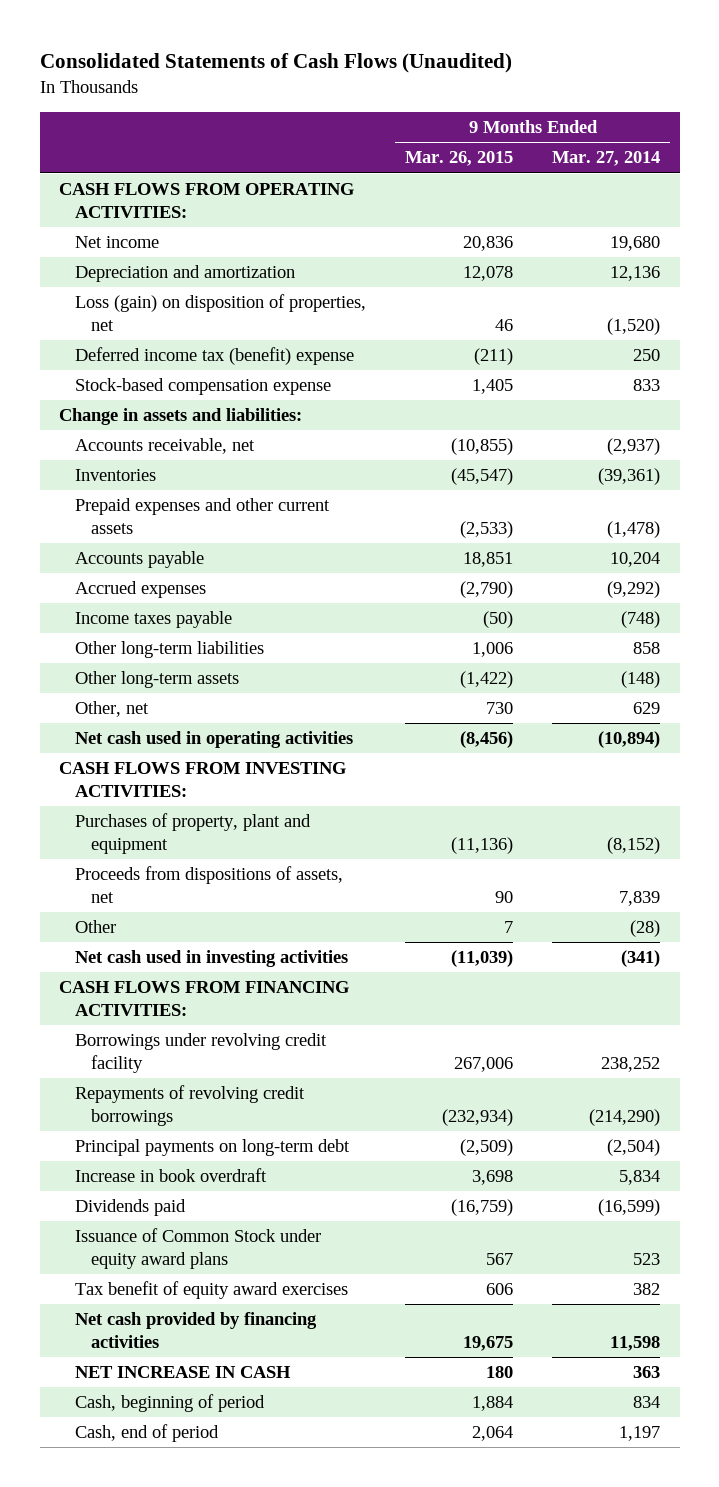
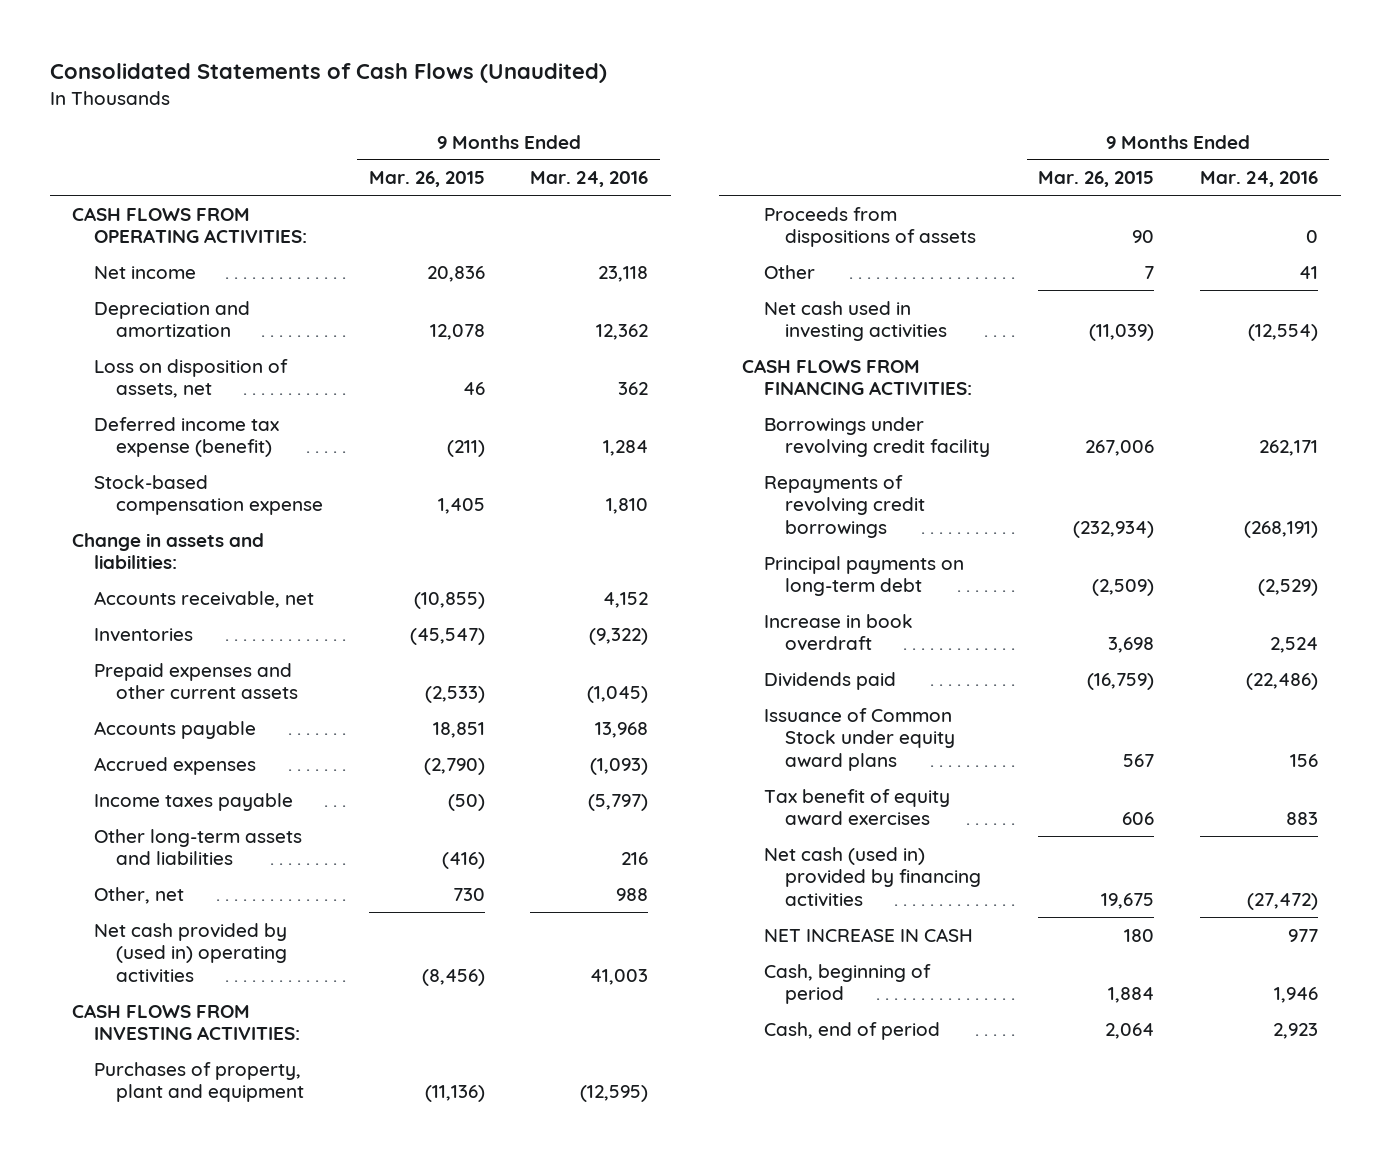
- | 9 Months Ended Mar. 26, 2015 | 9 Months Ended Mar. 27, 2014
+ | 9 Months Ended Mar. 26, 2015 | 9 Months Ended Mar. 24, 2016
- Loss (gain) on disposition of properties, net | 46 | (1,520)
- Deferred income tax (benefit) expense | (211) | 250
+ Loss on disposition of assets, net | 46 | 362
+ Deferred income tax expense (benefit) | (211) | 1,284
- Other long-term liabilities | 1,006 | 858
- Other long-term assets | (1,422) | (148)
+ Other long-term assets and liabilities | (416) | 216
- Net cash used in operating activities | (8,456) | (10,894)
+ Net cash provided by (used in) operating activities | (8,456) | 41,003
- Proceeds from dispositions of assets, net | 90 | 7,839
+ Proceeds from dispositions of assets | 90 | 0
- Net cash provided by financing activities | 19,675 | 11,598
+ Net cash (used in) provided by financing activities | 19,675 | (27,472)

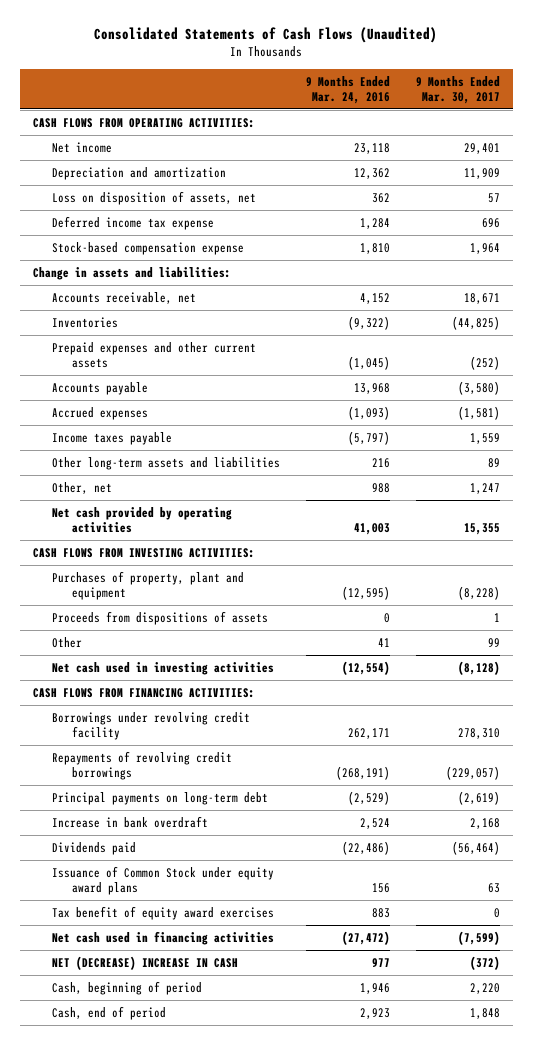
- | 9 Months Ended Mar. 26, 2015 | 9 Months Ended Mar. 24, 2016
+ | 9 Months Ended Mar. 24, 2016 | 9 Months Ended Mar. 30, 2017
- Deferred income tax expense (benefit) | (211) | 1,284
+ Deferred income tax expense | 1,284 | 696
- Net cash provided by (used in) operating activities | (8,456) | 41,003
+ Net cash provided by operating activities | 41,003 | 15,355
- Increase in book overdraft | 3,698 | 2,524
+ Increase in bank overdraft | 2,524 | 2,168
- Net cash (used in) provided by financing activities | 19,675 | (27,472)
- NET INCREASE IN CASH | 180 | 977
+ Net cash used in financing activities | (27,472) | (7,599)
+ NET (DECREASE) INCREASE IN CASH | 977 | (372)

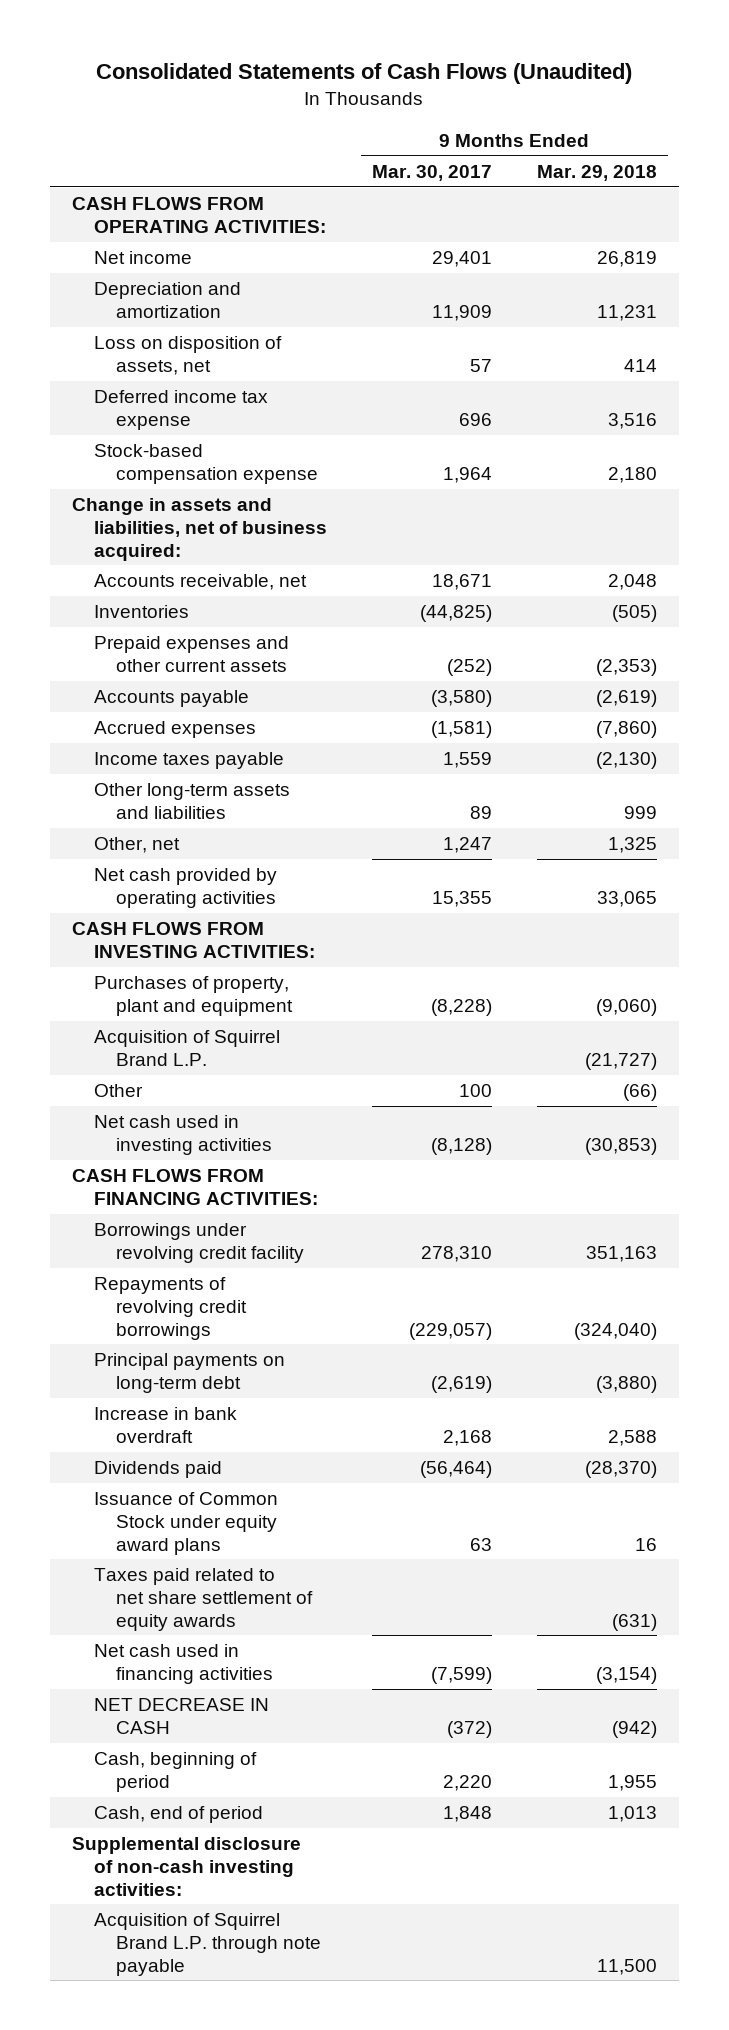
- | 9 Months Ended Mar. 24, 2016 | 9 Months Ended Mar. 30, 2017
+ | 9 Months Ended Mar. 30, 2017 | 9 Months Ended Mar. 29, 2018
- Change in assets and liabilities:
+ Change in assets and liabilities, net of business acquired:
- Proceeds from dispositions of assets | 0 | 1
- Other | 41 | 99
+ Acquisition of Squirrel Brand L.P. | | (21,727)
+ Other | 100 | (66)
- Tax benefit of equity award exercises | 883 | 0
+ Taxes paid related to net share settlement of equity awards | | (631)
- NET (DECREASE) INCREASE IN CASH | 977 | (372)
+ NET DECREASE IN CASH | (372) | (942)
+ Supplemental disclosure of non-cash investing activities:
+ Acquisition of Squirrel Brand L.P. through note payable | | 11,500

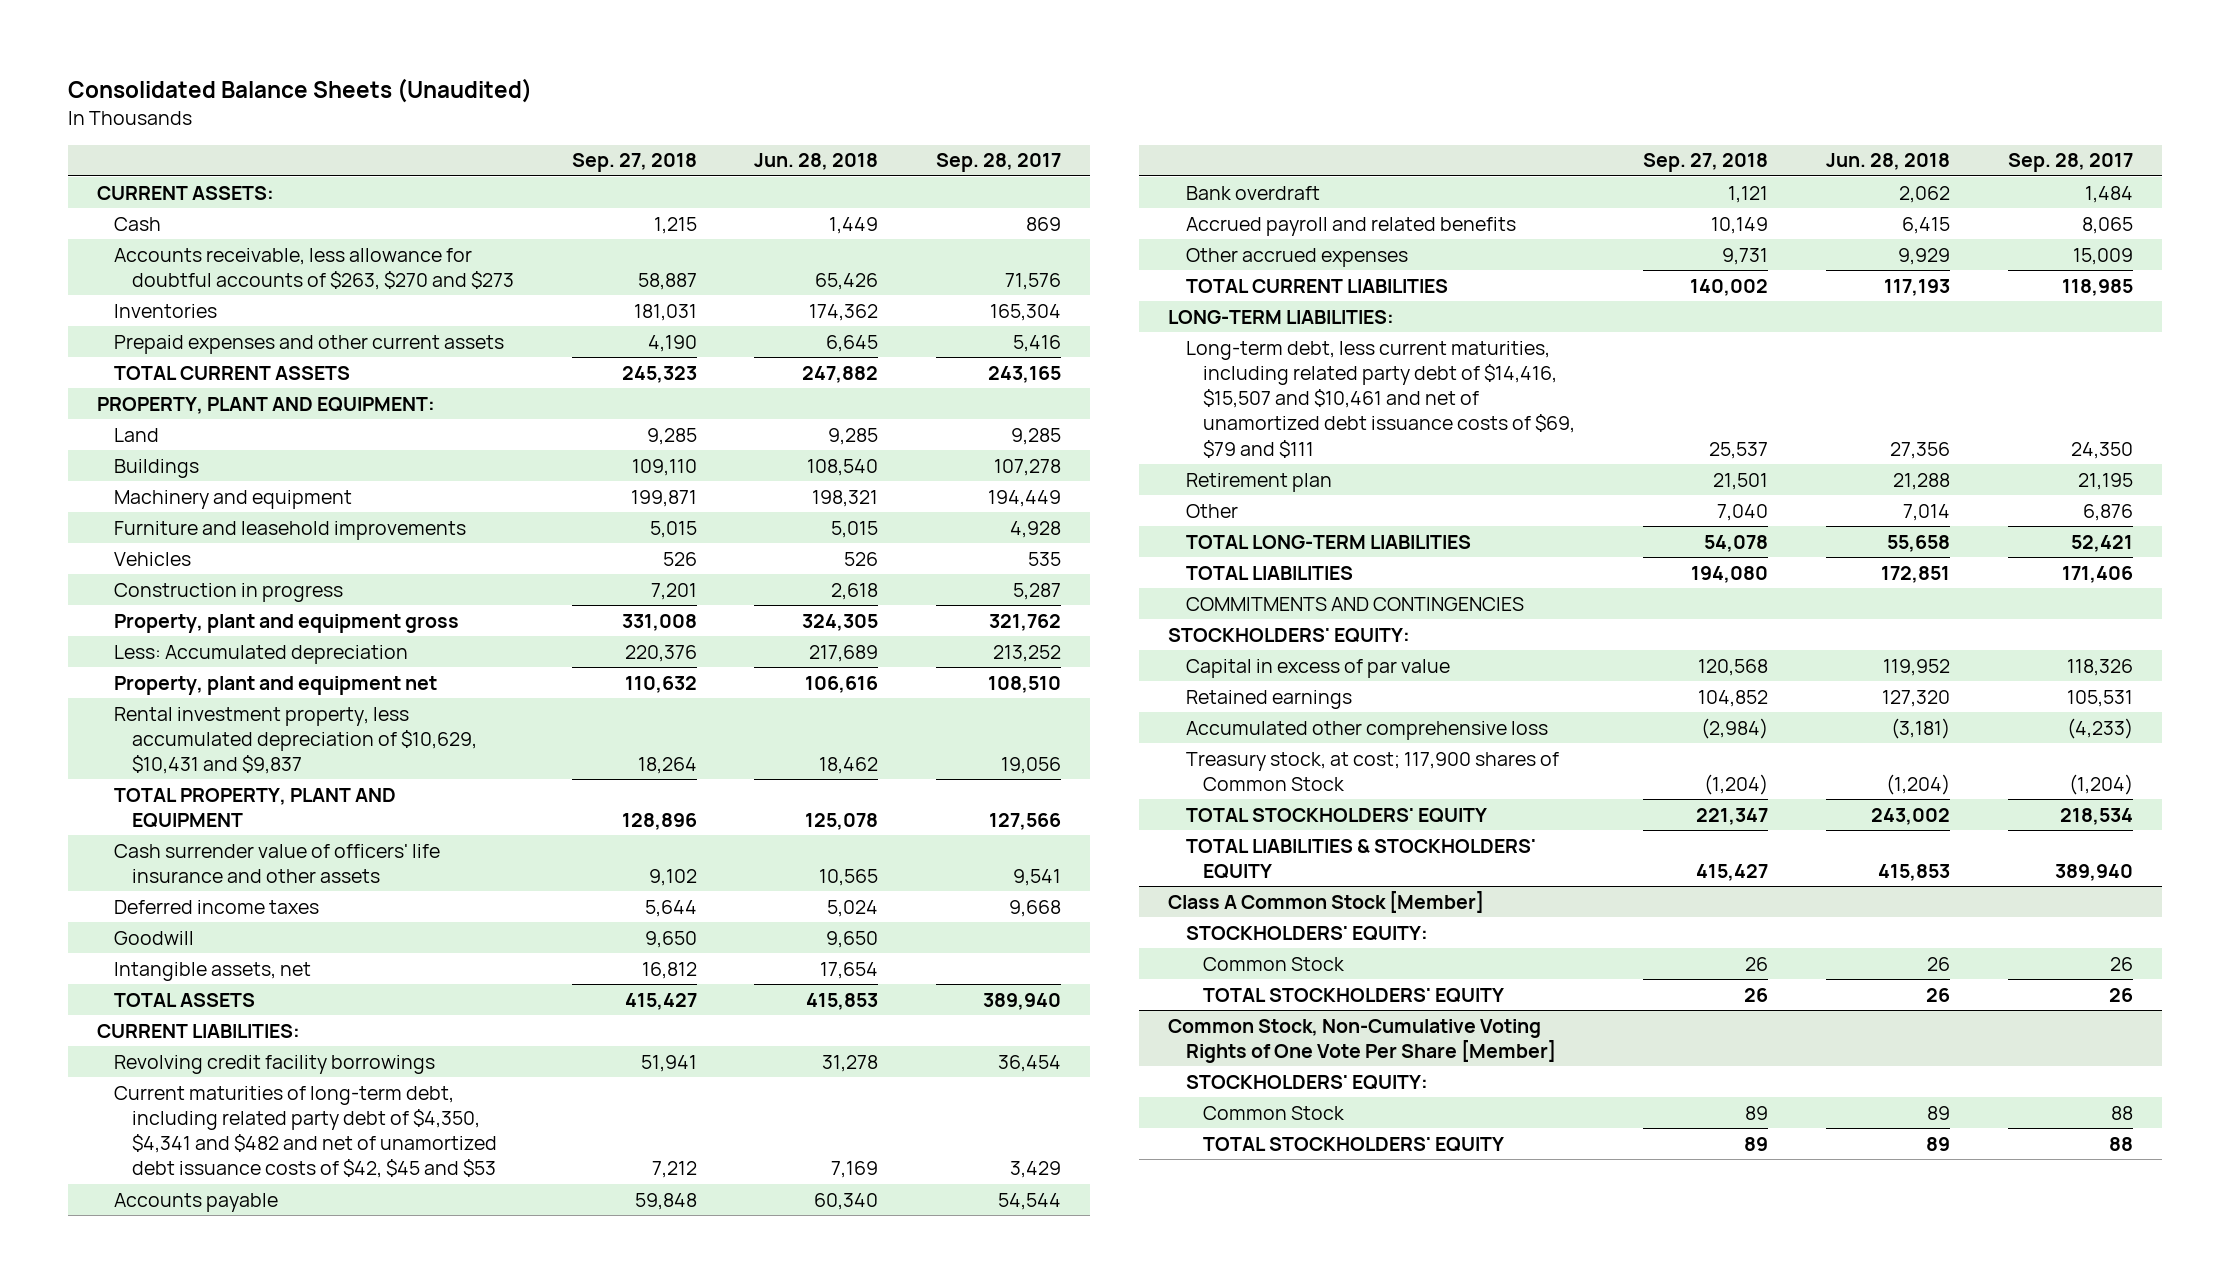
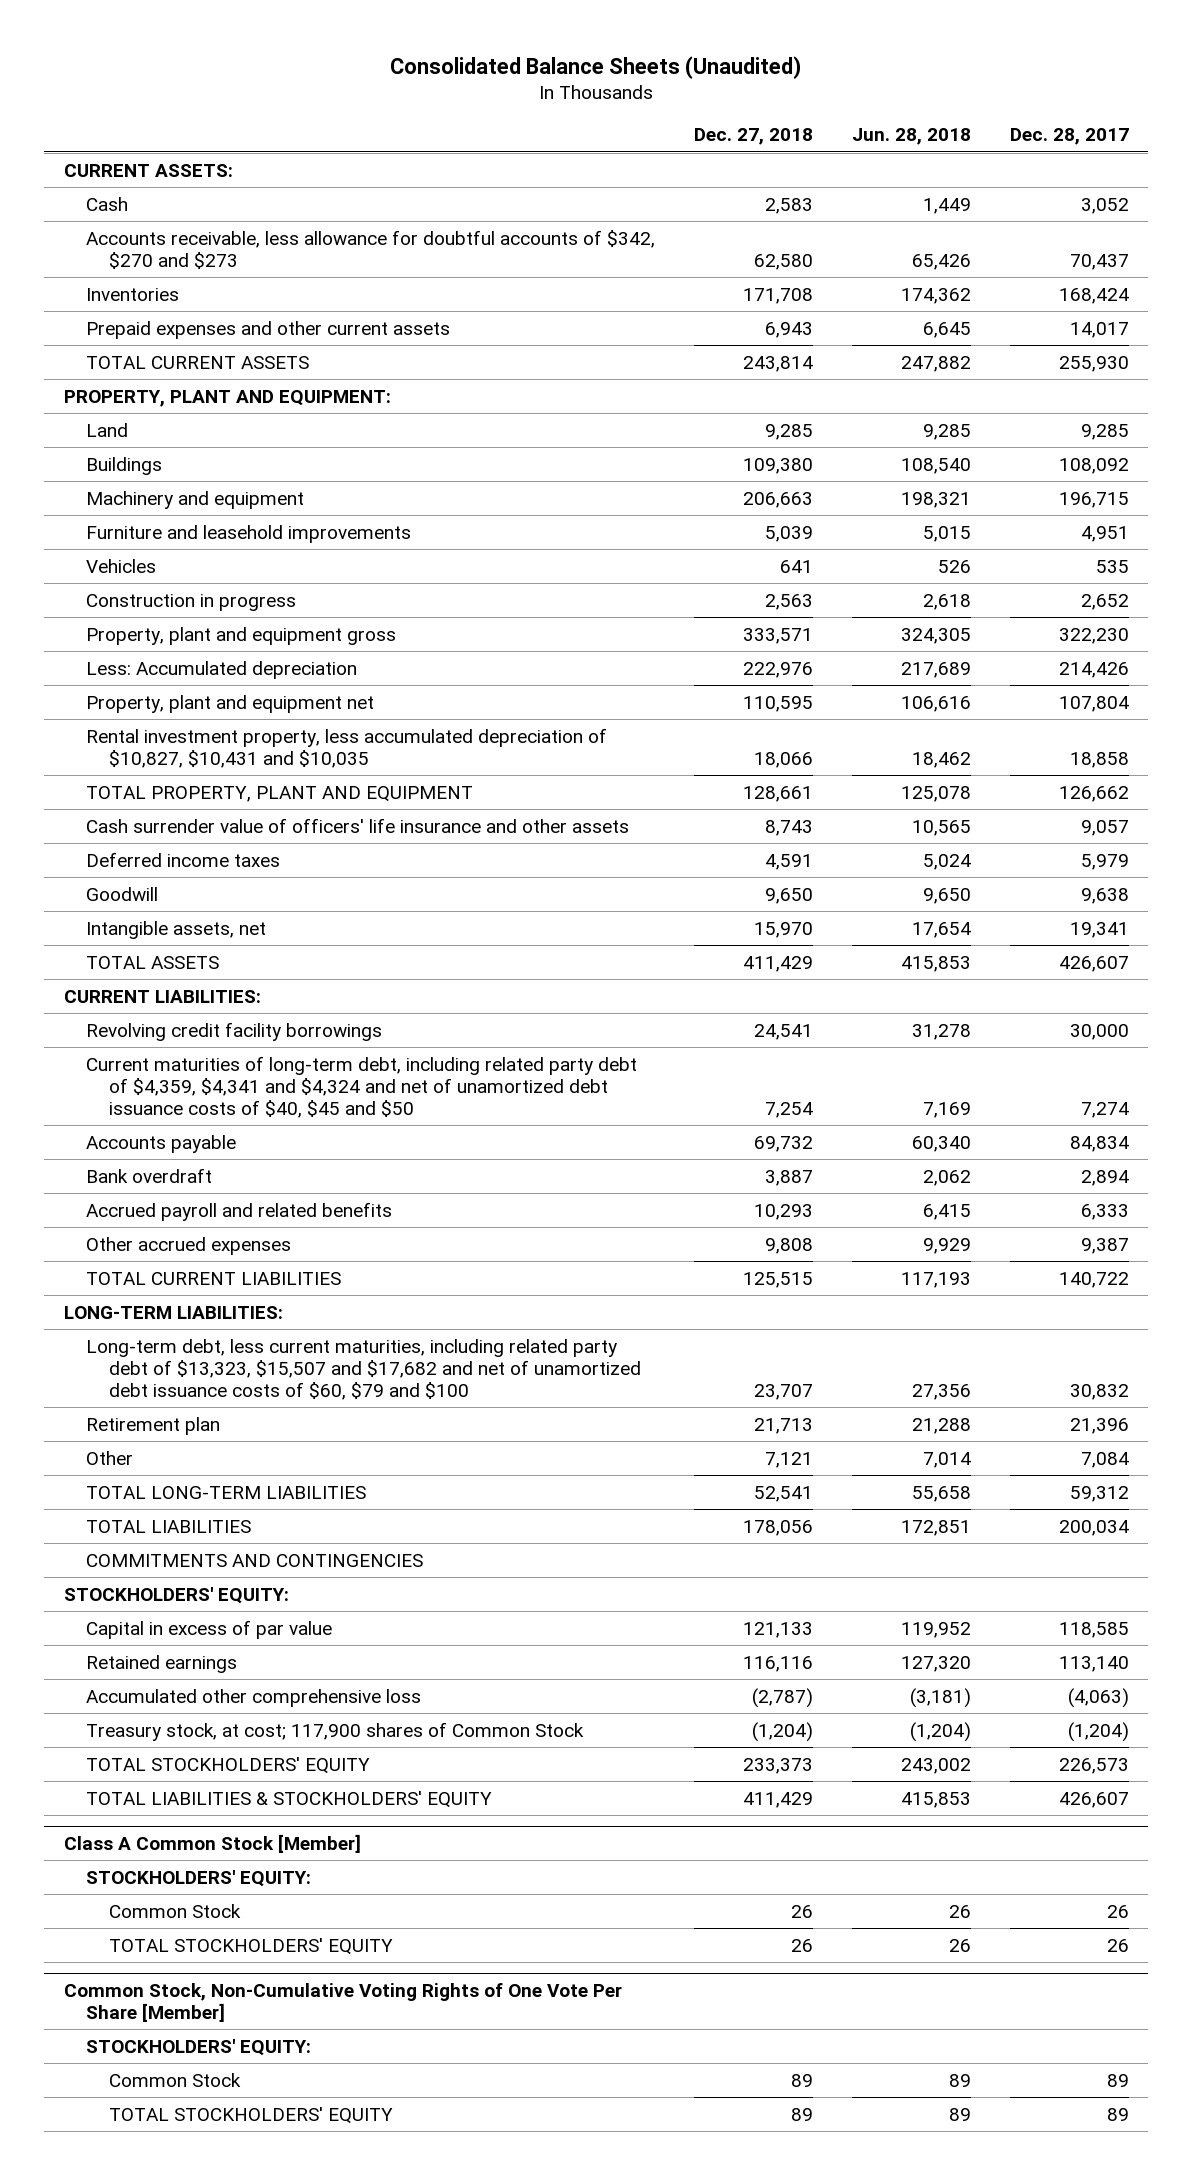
- | Sep. 27, 2018 | Jun. 28, 2018 | Sep. 28, 2017
+ | Dec. 27, 2018 | Jun. 28, 2018 | Dec. 28, 2017
- Accounts receivable, less allowance for doubtful accounts of $263, $270 and $273 | 58,887 | 65,426 | 71,576
+ Accounts receivable, less allowance for doubtful accounts of $342, $270 and $273 | 62,580 | 65,426 | 70,437
- Rental investment property, less accumulated depreciation of $10,629, $10,431 and $9,837 | 18,264 | 18,462 | 19,056
+ Rental investment property, less accumulated depreciation of $10,827, $10,431 and $10,035 | 18,066 | 18,462 | 18,858
- Current maturities of long-term debt, including related party debt of $4,350, $4,341 and $482 and net of unamortized debt issuance costs of $42, $45 and $53 | 7,212 | 7,169 | 3,429
+ Current maturities of long-term debt, including related party debt of $4,359, $4,341 and $4,324 and net of unamortized debt issuance costs of $40, $45 and $50 | 7,254 | 7,169 | 7,274
- Long-term debt, less current maturities, including related party debt of $14,416, $15,507 and $10,461 and net of unamortized debt issuance costs of $69, $79 and $111 | 25,537 | 27,356 | 24,350
+ Long-term debt, less current maturities, including related party debt of $13,323, $15,507 and $17,682 and net of unamortized debt issuance costs of $60, $79 and $100 | 23,707 | 27,356 | 30,832

